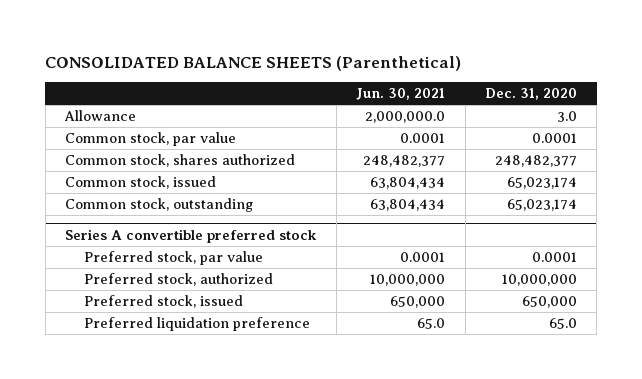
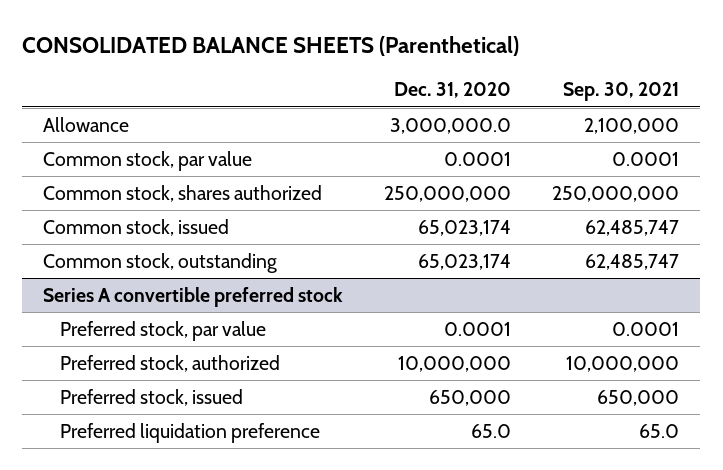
- | Jun. 30, 2021 | Dec. 31, 2020
+ | Dec. 31, 2020 | Sep. 30, 2021
- Allowance | 2,000,000.0 | 3.0
+ Allowance | 3,000,000.0 | 2,100,000
- Common stock, shares authorized | 248,482,377 | 248,482,377
+ Common stock, shares authorized | 250,000,000 | 250,000,000

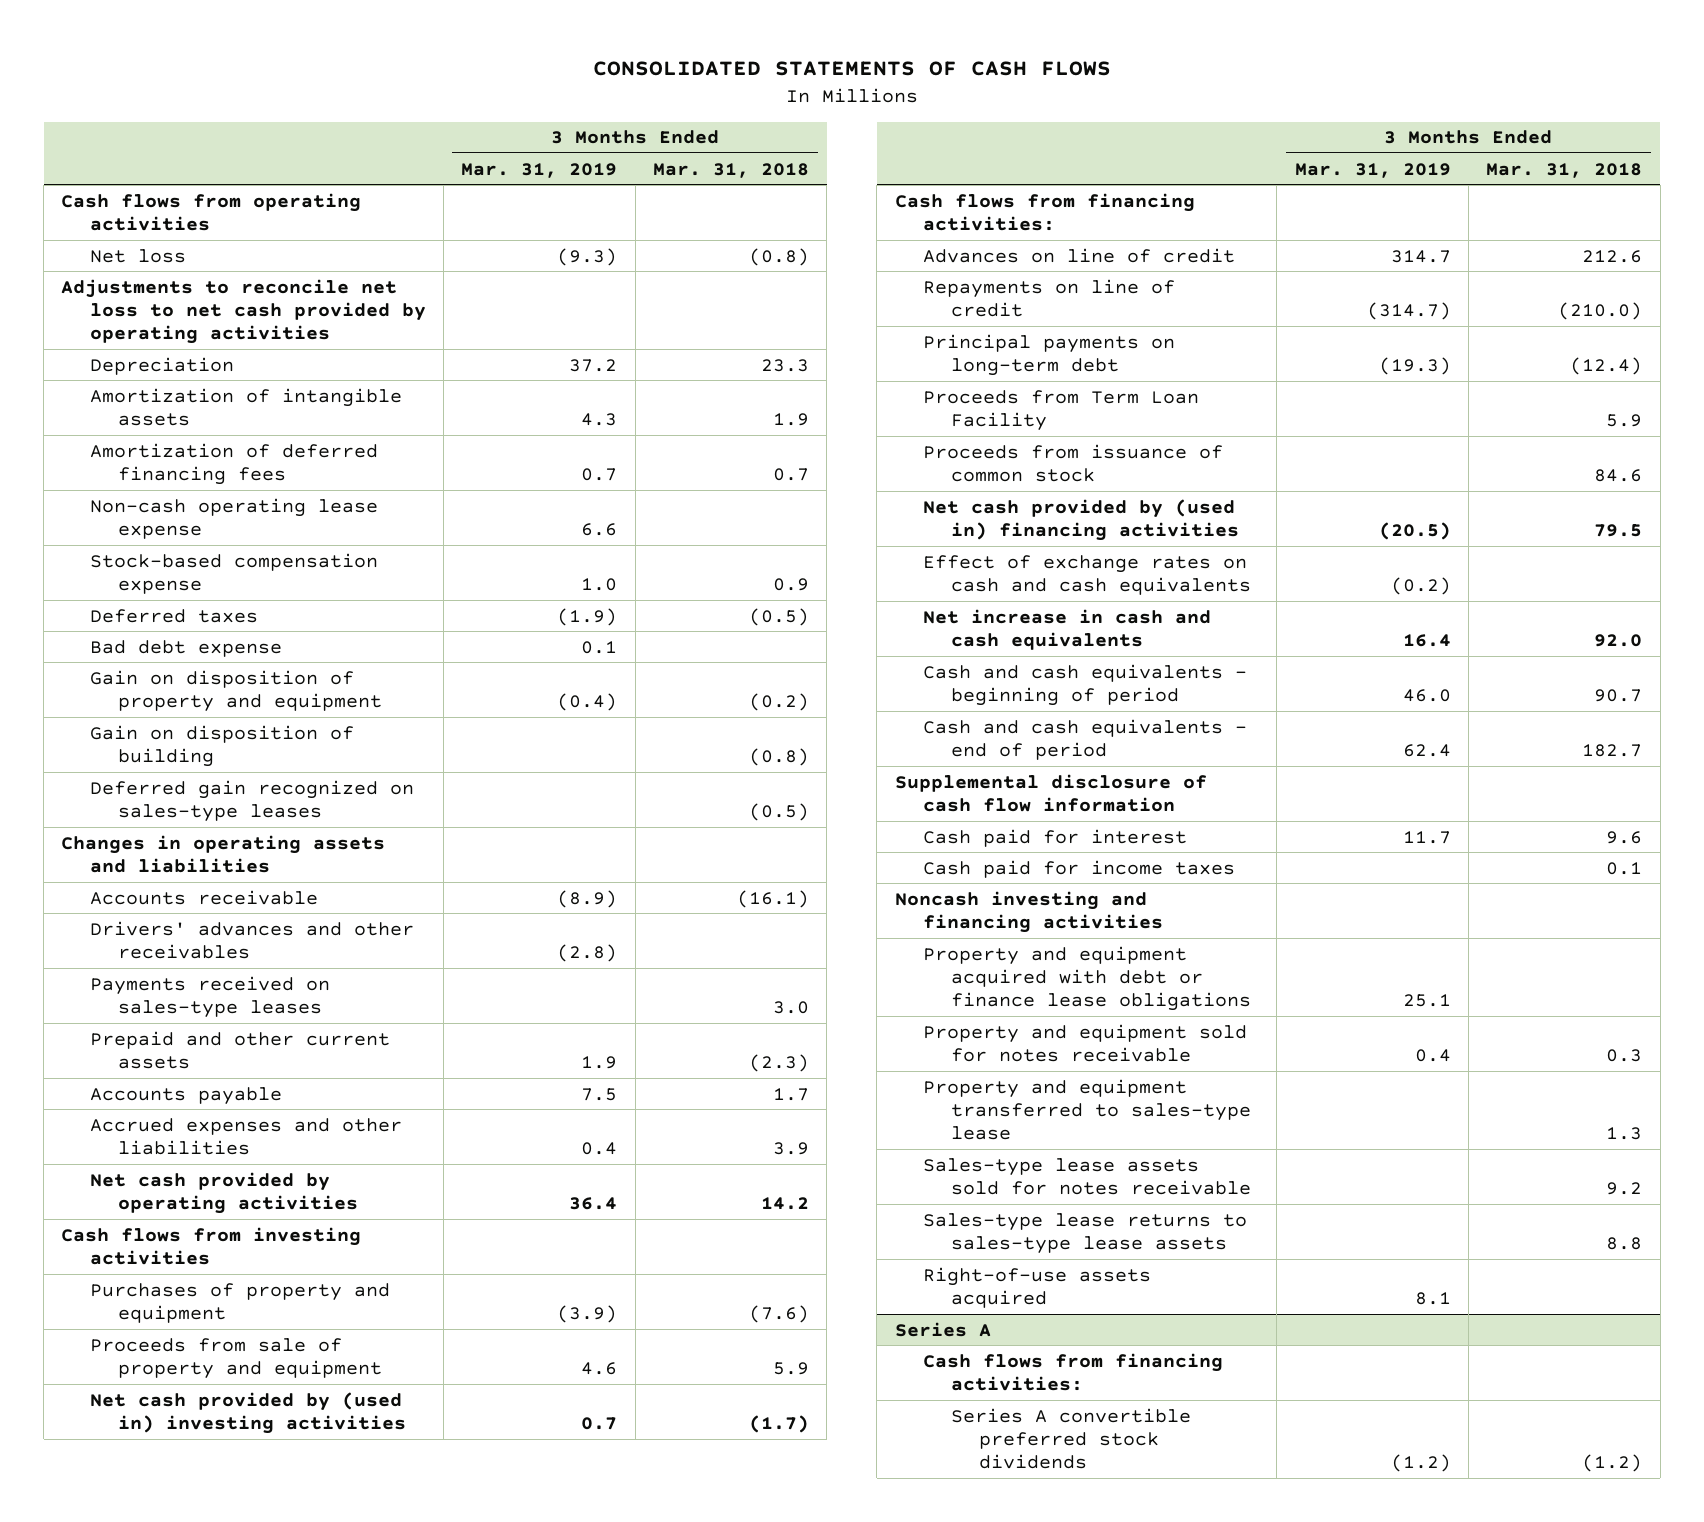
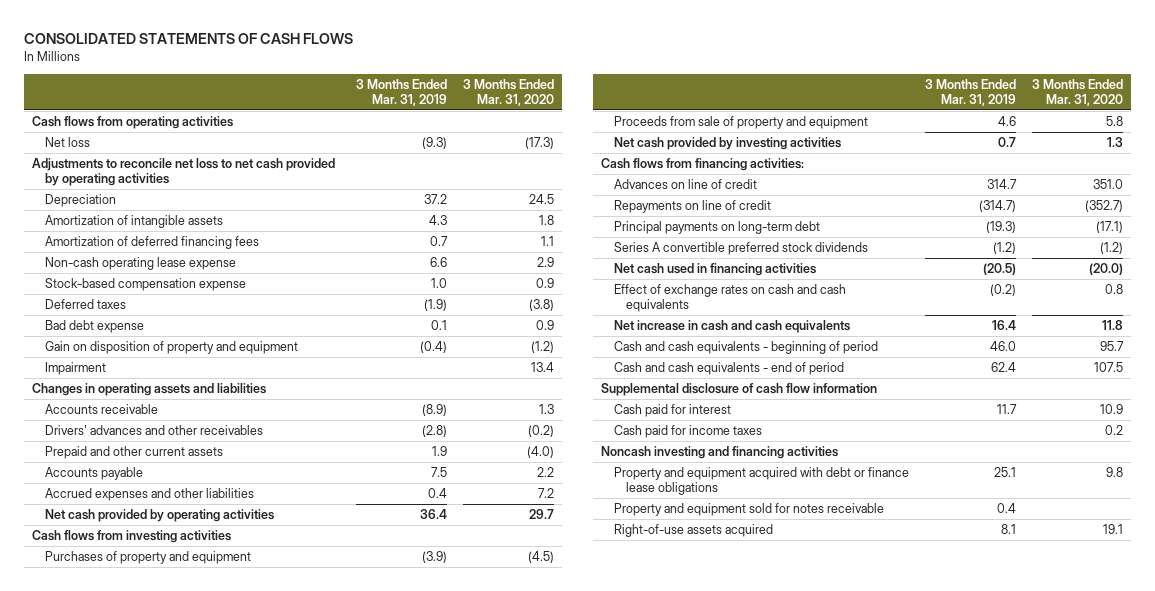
- | 3 Months Ended Mar. 31, 2019 | 3 Months Ended Mar. 31, 2018
+ | 3 Months Ended Mar. 31, 2019 | 3 Months Ended Mar. 31, 2020
- Gain on disposition of building | | (0.8)
- Deferred gain recognized on sales-type leases | | (0.5)
+ Impairment | | 13.4
- Payments received on sales-type leases | | 3.0
- Net cash provided by (used in) investing activities | 0.7 | (1.7)
+ Net cash provided by investing activities | 0.7 | 1.3
- Proceeds from Term Loan Facility | | 5.9
- Proceeds from issuance of common stock | | 84.6
- Net cash provided by (used in) financing activities | (20.5) | 79.5
+ Series A convertible preferred stock dividends | (1.2) | (1.2)
+ Net cash used in financing activities | (20.5) | (20.0)
- Property and equipment transferred to sales-type lease | | 1.3
- Sales-type lease assets sold for notes receivable | | 9.2
- Sales-type lease returns to sales-type lease assets | | 8.8
- Series A
- Cash flows from financing activities:
- Series A convertible preferred stock dividends | (1.2) | (1.2)

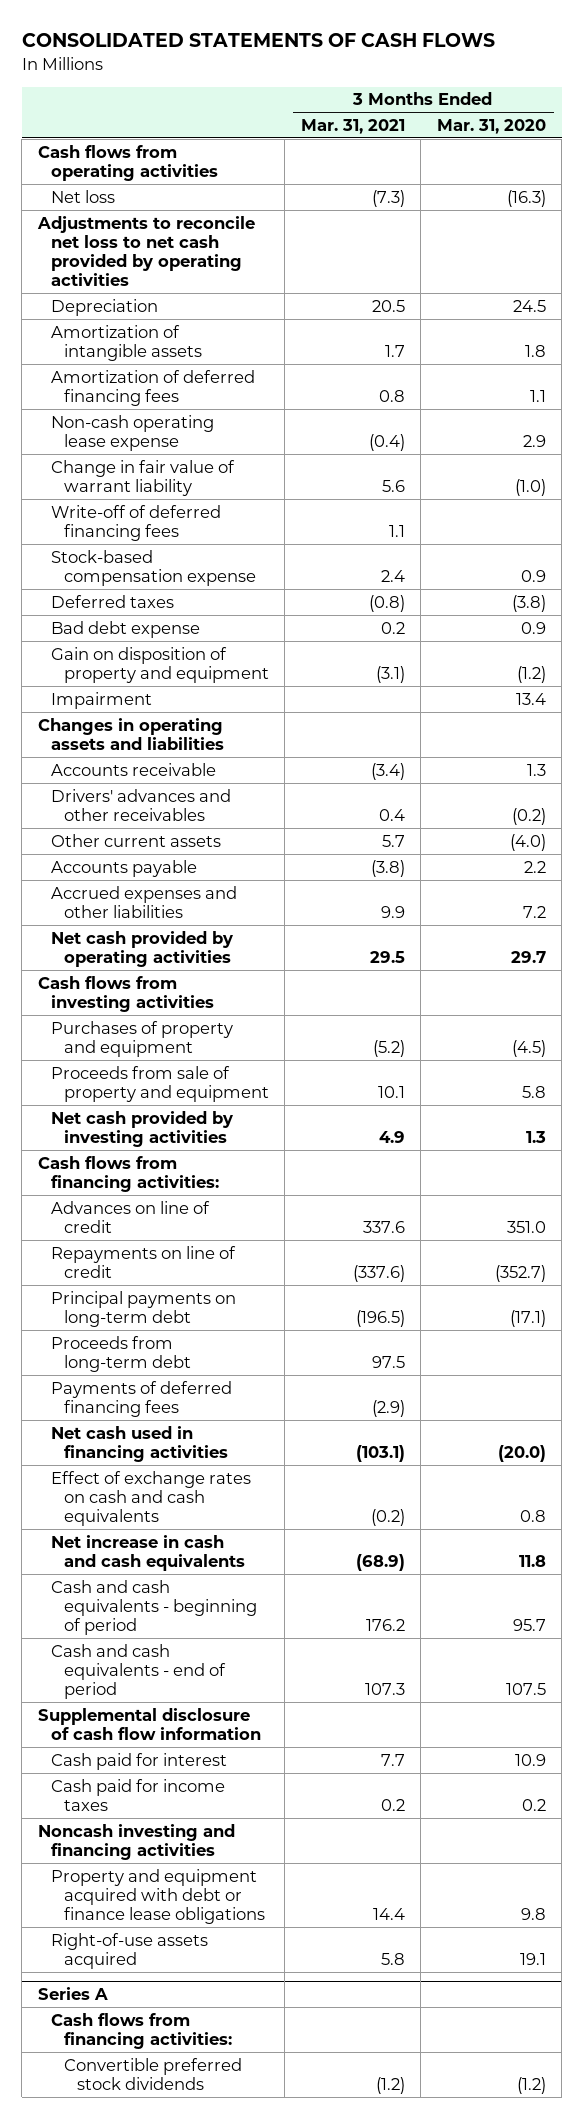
- | 3 Months Ended Mar. 31, 2019 | 3 Months Ended Mar. 31, 2020
+ | 3 Months Ended Mar. 31, 2021 | 3 Months Ended Mar. 31, 2020
- Net loss | (9.3) | (17.3)
+ Net loss | (7.3) | (16.3)
+ Change in fair value of warrant liability | 5.6 | (1.0)
+ Write-off of deferred financing fees | 1.1 |
- Prepaid and other current assets | 1.9 | (4.0)
+ Other current assets | 5.7 | (4.0)
- Series A convertible preferred stock dividends | (1.2) | (1.2)
+ Proceeds from long-term debt | 97.5 |
+ Payments of deferred financing fees | (2.9) |
- Property and equipment sold for notes receivable | 0.4 |
+ Series A
+ Cash flows from financing activities:
+ Convertible preferred stock dividends | (1.2) | (1.2)

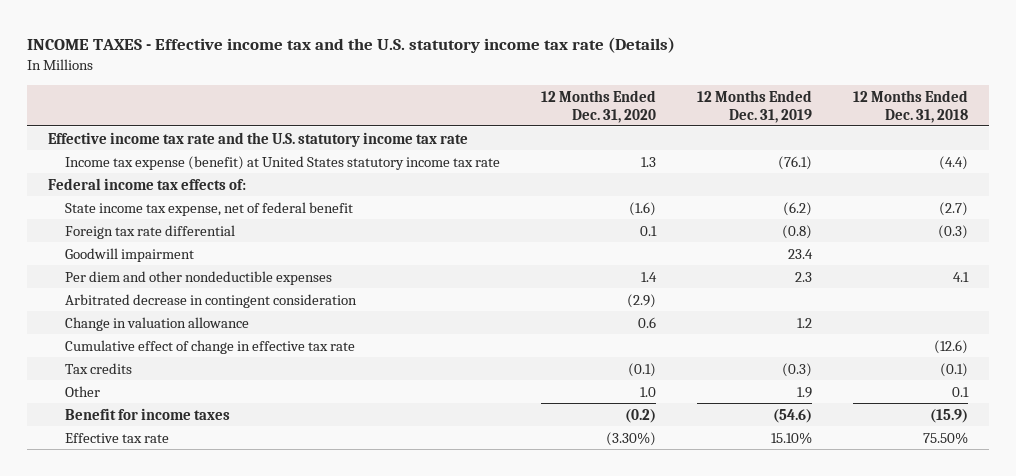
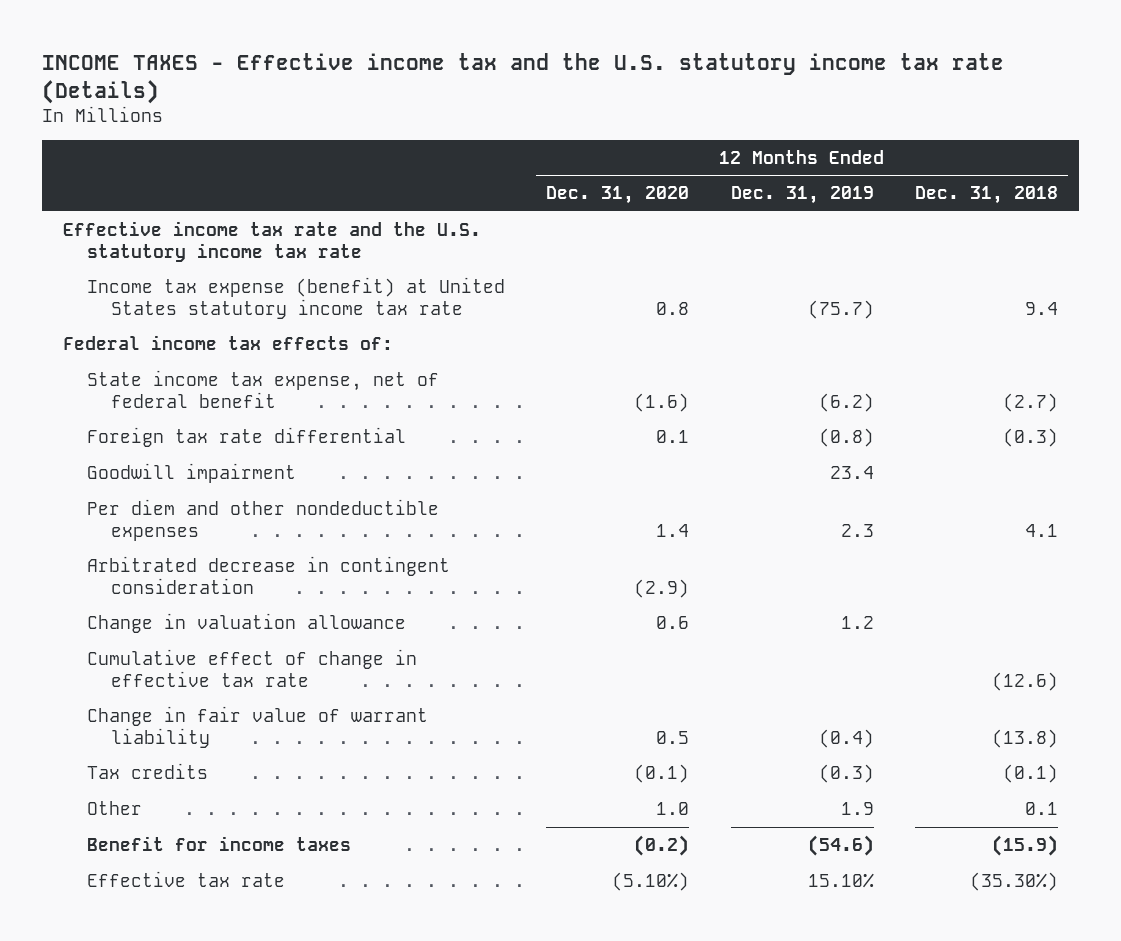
- Income tax expense (benefit) at United States statutory income tax rate | 1.3 | (76.1) | (4.4)
+ Income tax expense (benefit) at United States statutory income tax rate | 0.8 | (75.7) | 9.4
+ Change in fair value of warrant liability | 0.5 | (0.4) | (13.8)
- Effective tax rate | (3.30%) | 15.10% | 75.50%
+ Effective tax rate | (5.10%) | 15.10% | (35.30%)

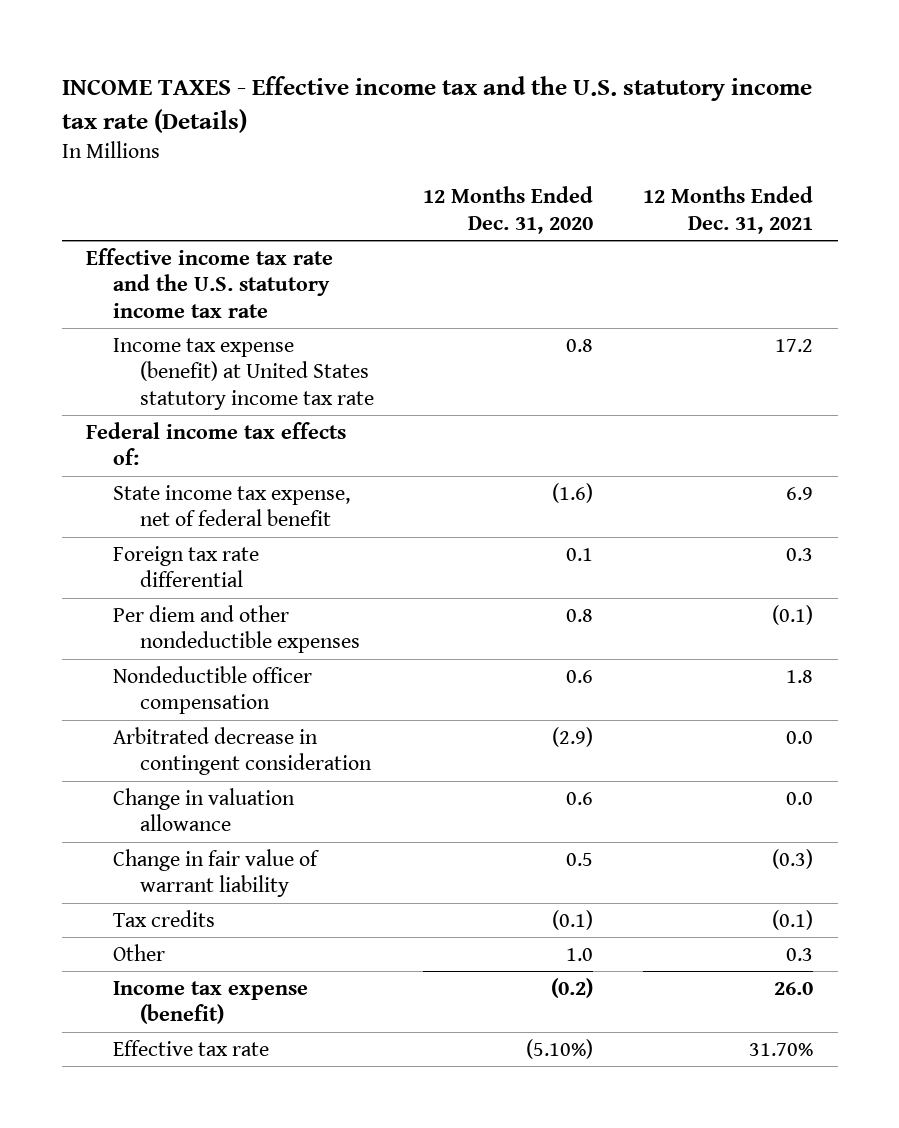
- | 12 Months Ended Dec. 31, 2020 | 12 Months Ended Dec. 31, 2019 | 12 Months Ended Dec. 31, 2018
+ | 12 Months Ended Dec. 31, 2020 | 12 Months Ended Dec. 31, 2021
- Goodwill impairment | | 23.4 |
- Per diem and other nondeductible expenses | 1.4 | 2.3 | 4.1
+ Per diem and other nondeductible expenses | 0.8 | (0.1)
+ Nondeductible officer compensation | 0.6 | 1.8
- Cumulative effect of change in effective tax rate | | | (12.6)
- Benefit for income taxes | (0.2) | (54.6) | (15.9)
+ Income tax expense (benefit) | (0.2) | 26.0

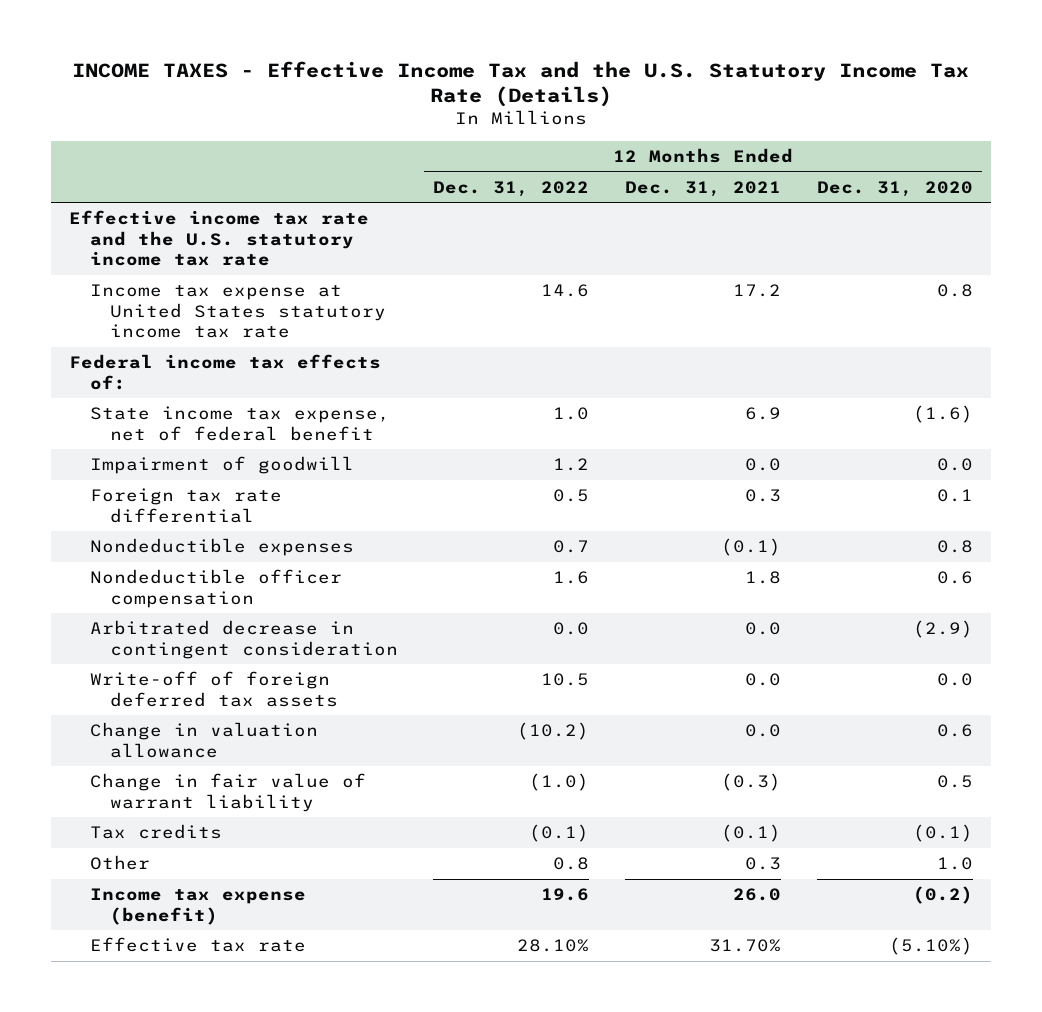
- INCOME TAXES - Effective income tax and the U.S. statutory income tax rate (Details)
+ INCOME TAXES - Effective Income Tax and the U.S. Statutory Income Tax Rate (Details)
- | 12 Months Ended Dec. 31, 2020 | 12 Months Ended Dec. 31, 2021
+ | 12 Months Ended Dec. 31, 2022 | 12 Months Ended Dec. 31, 2021 | 12 Months Ended Dec. 31, 2020
- Income tax expense (benefit) at United States statutory income tax rate | 0.8 | 17.2
+ Income tax expense at United States statutory income tax rate | 14.6 | 17.2 | 0.8
+ Impairment of goodwill | 1.2 | 0.0 | 0.0
- Per diem and other nondeductible expenses | 0.8 | (0.1)
+ Nondeductible expenses | 0.7 | (0.1) | 0.8
+ Write-off of foreign deferred tax assets | 10.5 | 0.0 | 0.0

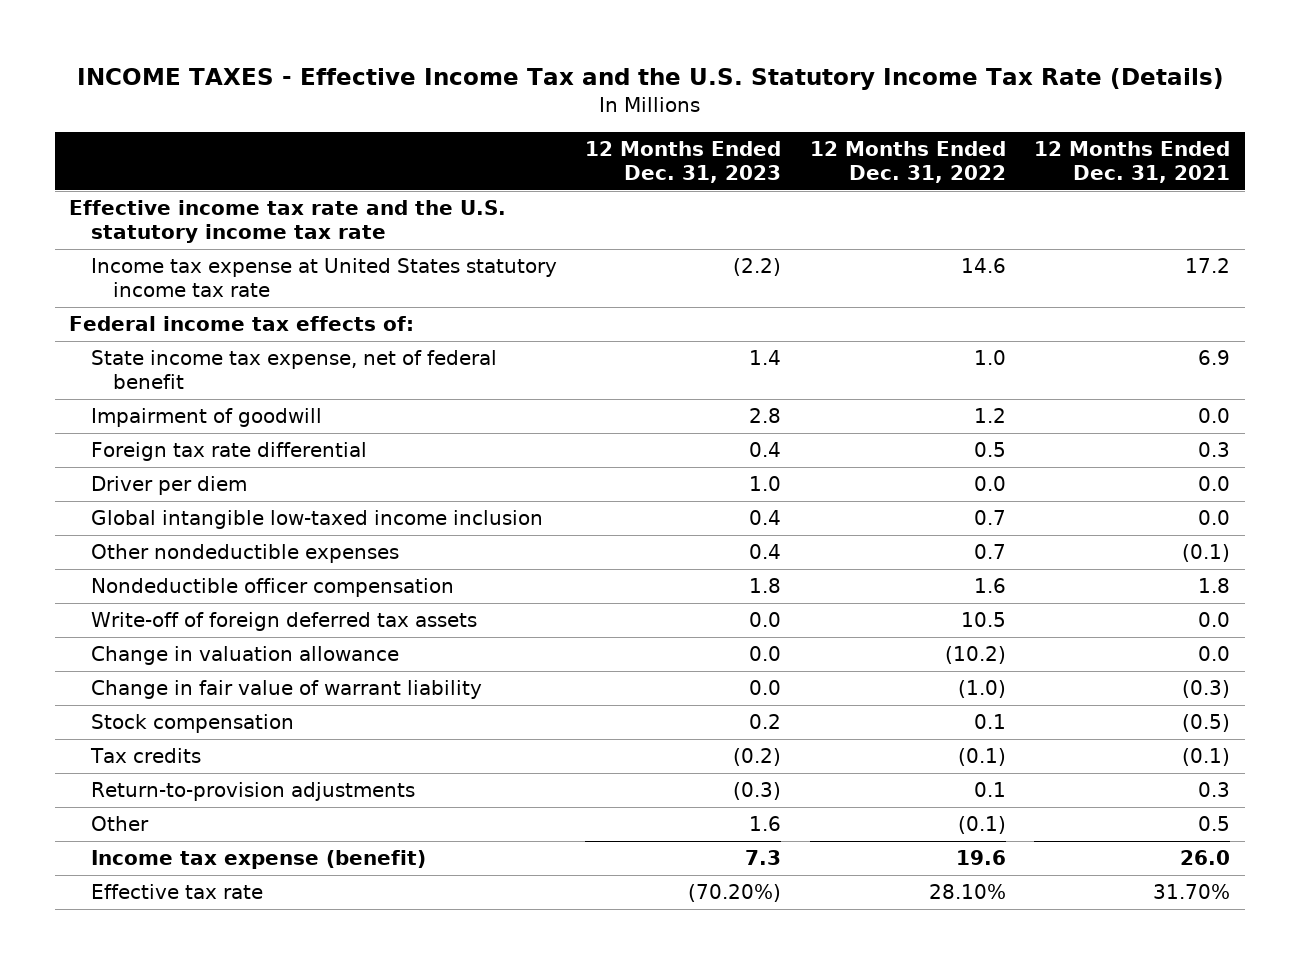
- | 12 Months Ended Dec. 31, 2022 | 12 Months Ended Dec. 31, 2021 | 12 Months Ended Dec. 31, 2020
+ | 12 Months Ended Dec. 31, 2023 | 12 Months Ended Dec. 31, 2022 | 12 Months Ended Dec. 31, 2021
- Nondeductible expenses | 0.7 | (0.1) | 0.8
+ Driver per diem | 1.0 | 0.0 | 0.0
+ Global intangible low-taxed income inclusion | 0.4 | 0.7 | 0.0
+ Other nondeductible expenses | 0.4 | 0.7 | (0.1)
- Arbitrated decrease in contingent consideration | 0.0 | 0.0 | (2.9)
+ Stock compensation | 0.2 | 0.1 | (0.5)
- Other | 0.8 | 0.3 | 1.0
+ Return-to-provision adjustments | (0.3) | 0.1 | 0.3
+ Other | 1.6 | (0.1) | 0.5

